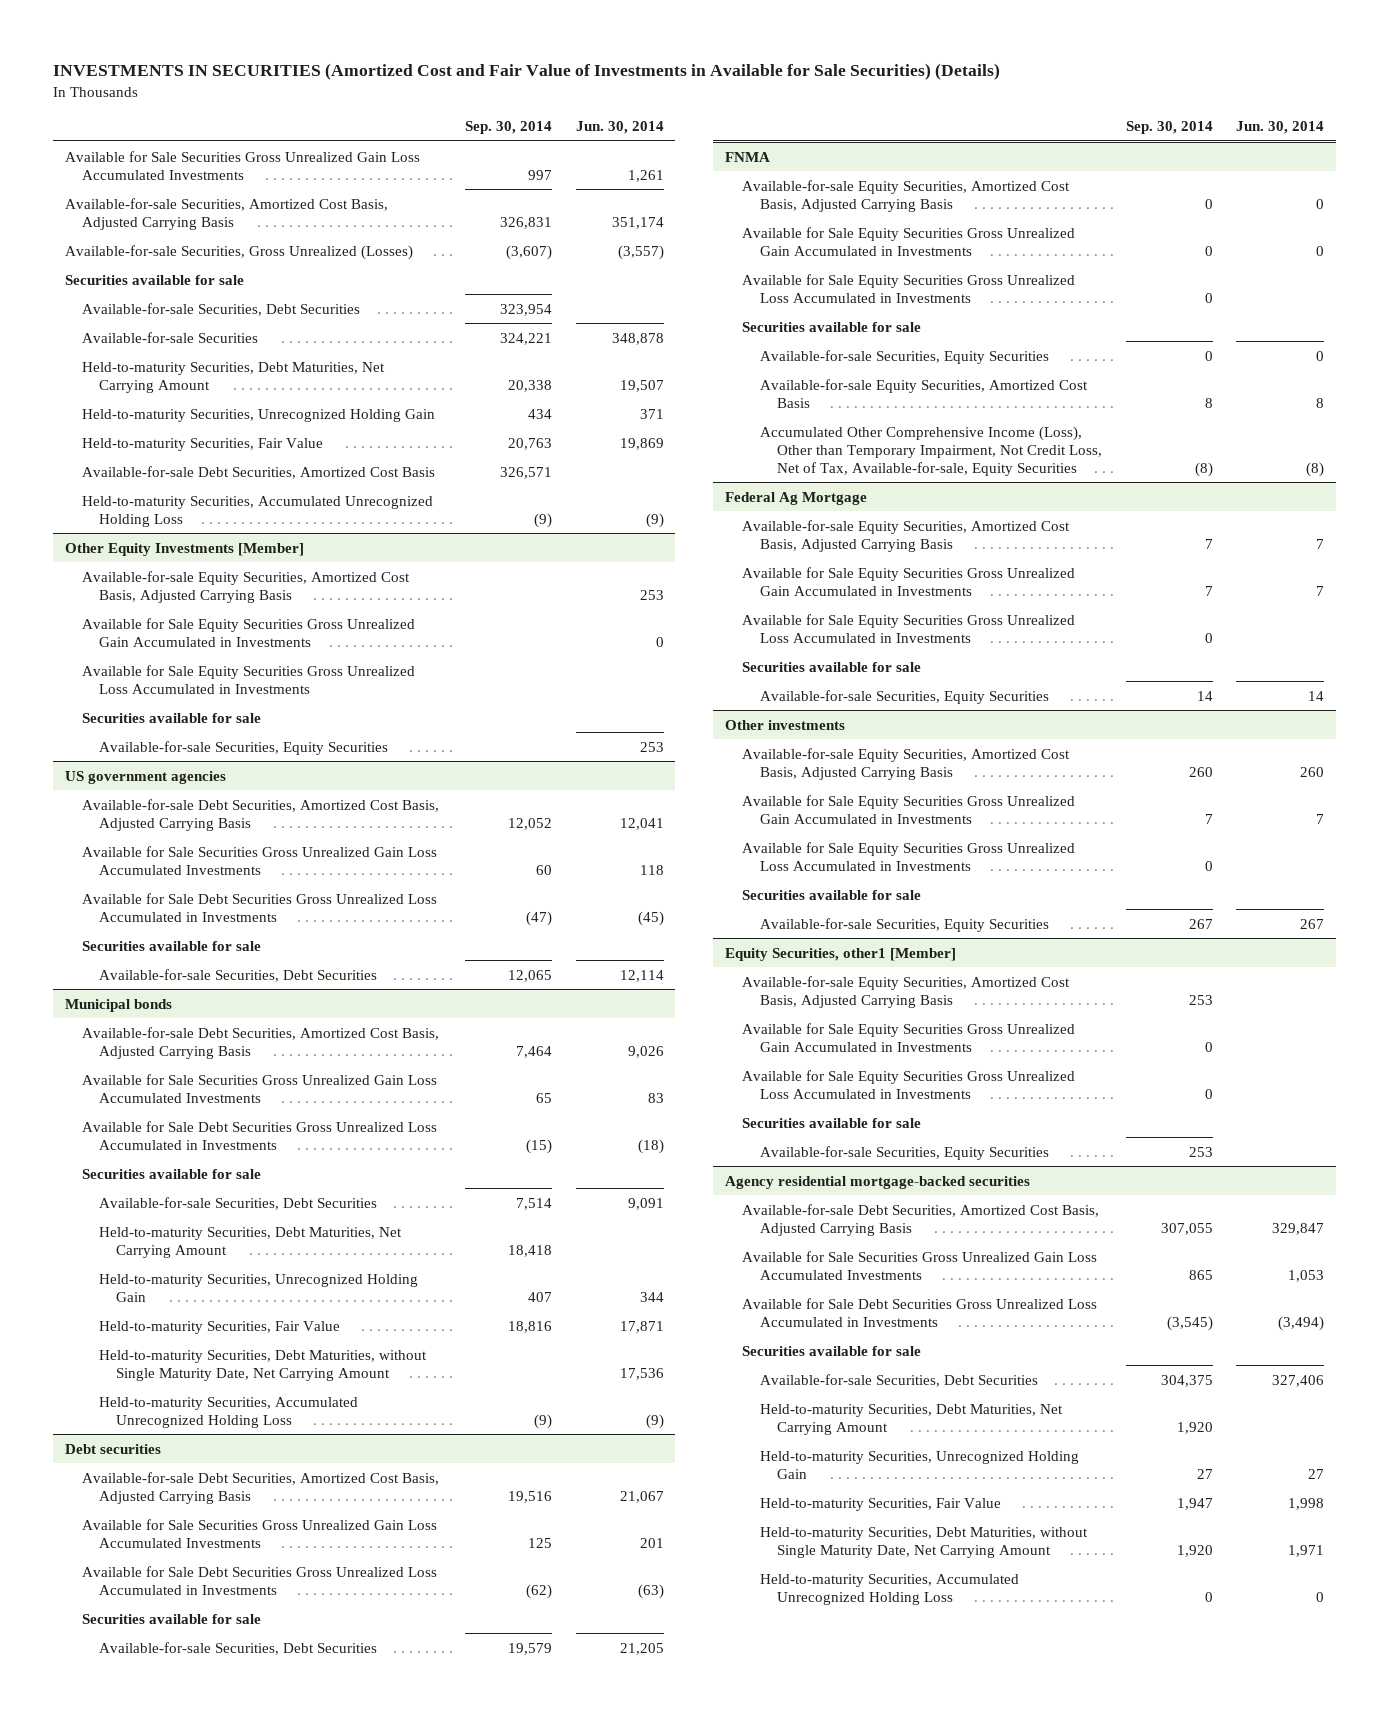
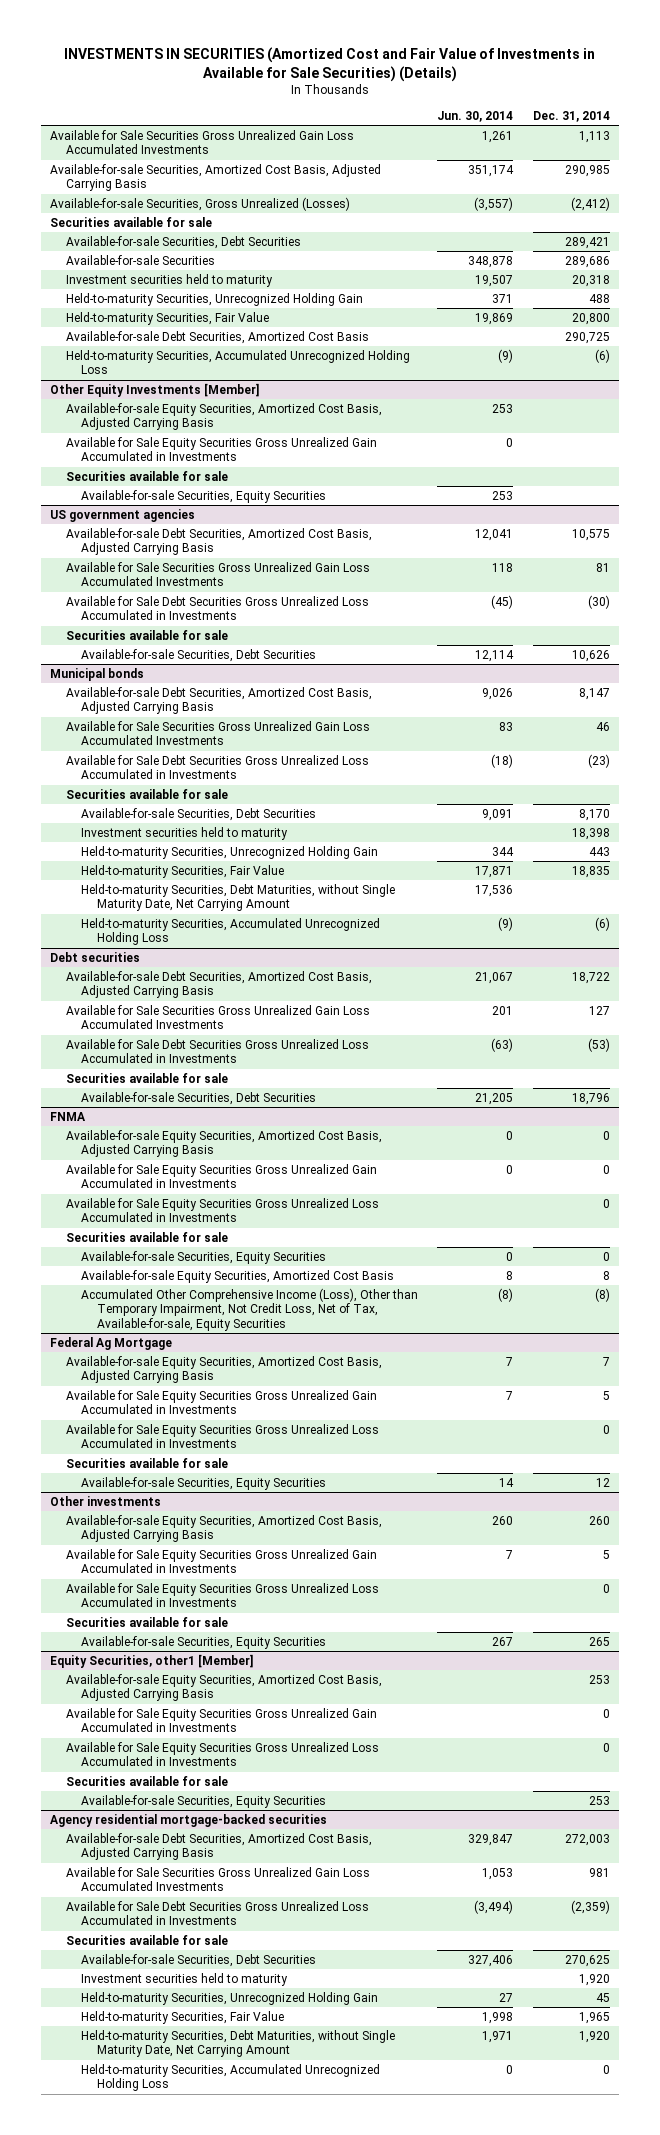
- | Sep. 30, 2014 | Jun. 30, 2014
+ | Jun. 30, 2014 | Dec. 31, 2014
- Held-to-maturity Securities, Debt Maturities, Net Carrying Amount | 20,338 | 19,507
+ Investment securities held to maturity | 19,507 | 20,318
@ Other Equity Investments [Member]
- Available for Sale Equity Securities Gross Unrealized Loss Accumulated in Investments
@ Municipal bonds
- Held-to-maturity Securities, Debt Maturities, Net Carrying Amount | 18,418 |
+ Investment securities held to maturity | | 18,398
@ Agency residential mortgage-backed securities
- Held-to-maturity Securities, Debt Maturities, Net Carrying Amount | 1,920 |
+ Investment securities held to maturity | | 1,920

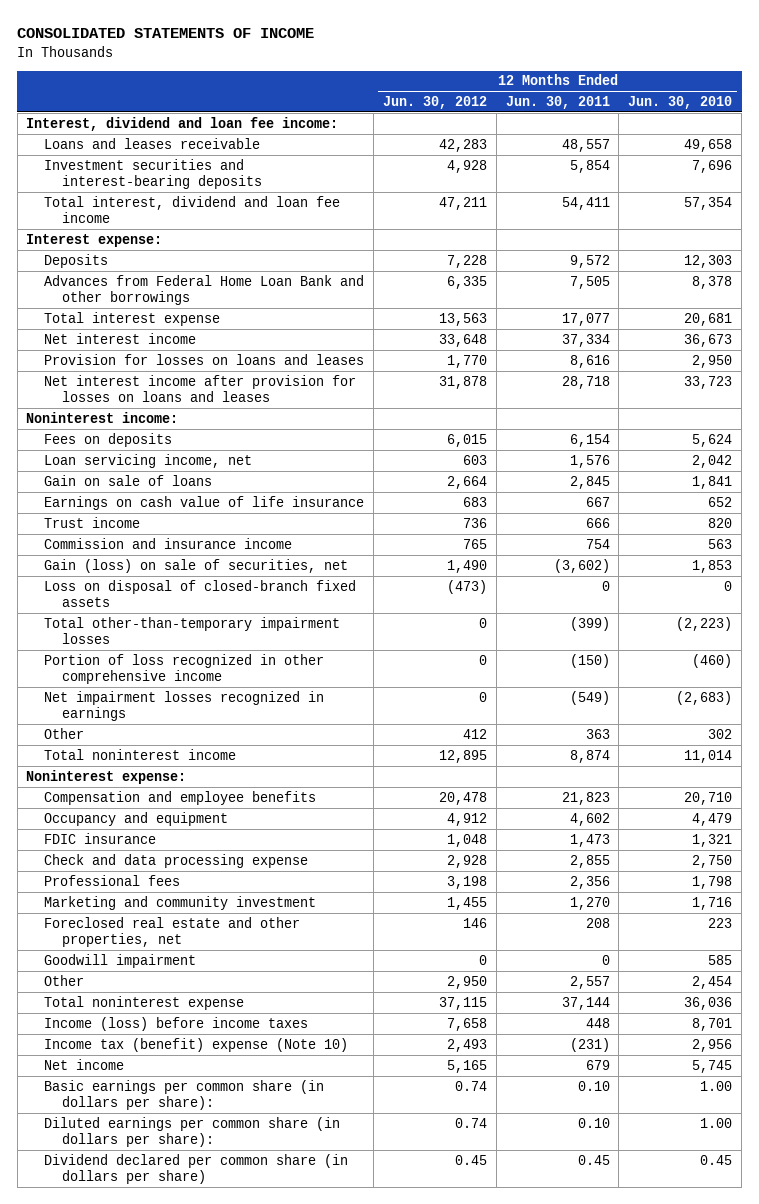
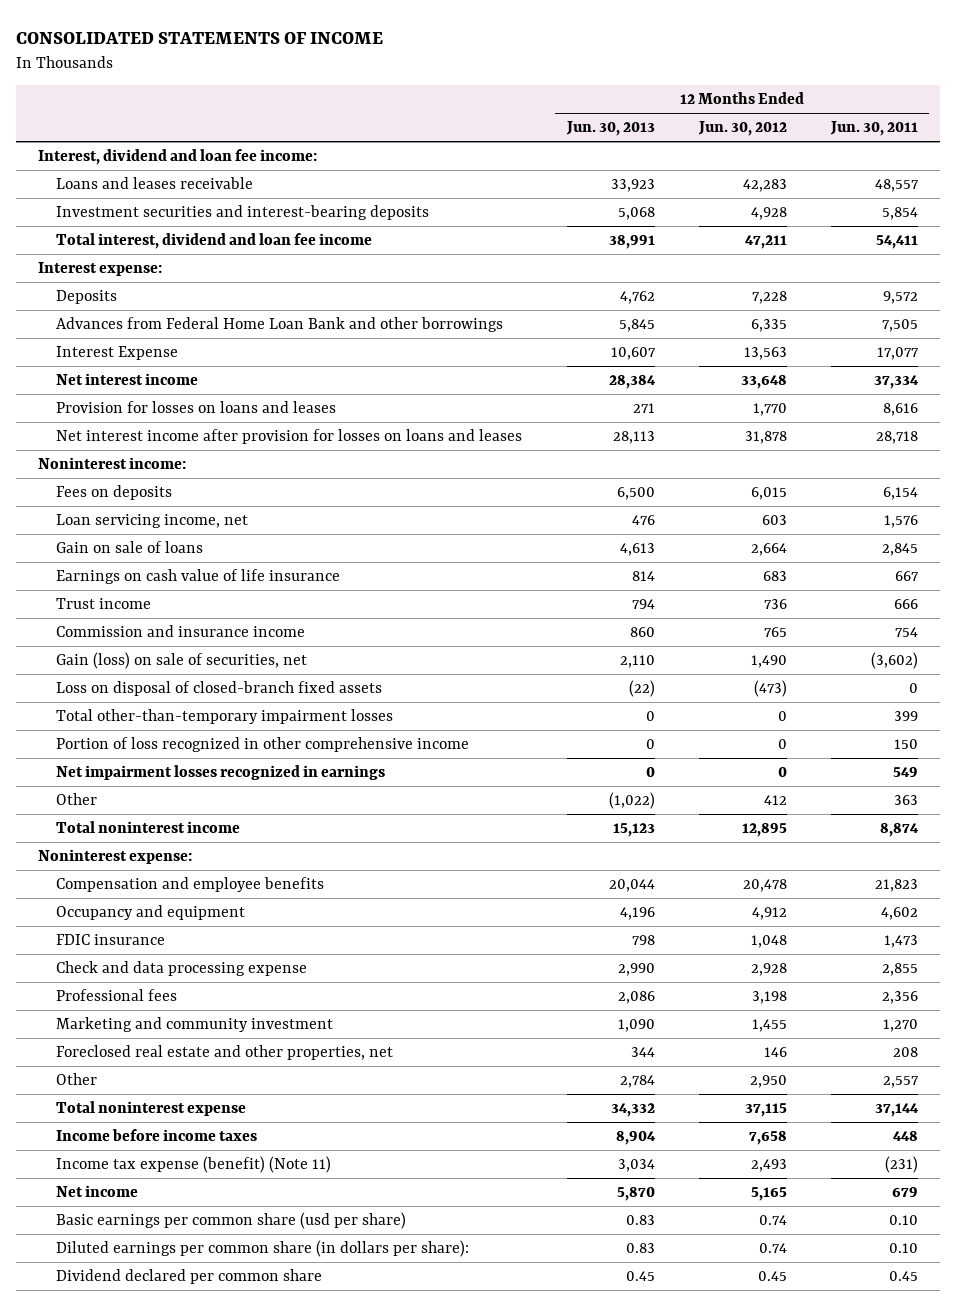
- | 12 Months Ended Jun. 30, 2012 | 12 Months Ended Jun. 30, 2011 | 12 Months Ended Jun. 30, 2010
+ | 12 Months Ended Jun. 30, 2013 | 12 Months Ended Jun. 30, 2012 | 12 Months Ended Jun. 30, 2011
- Total interest expense | 13,563 | 17,077 | 20,681
+ Interest Expense | 10,607 | 13,563 | 17,077
- Total other-than-temporary impairment losses | 0 | (399) | (2,223)
- Portion of loss recognized in other comprehensive income | 0 | (150) | (460)
- Net impairment losses recognized in earnings | 0 | (549) | (2,683)
+ Total other-than-temporary impairment losses | 0 | 0 | 399
+ Portion of loss recognized in other comprehensive income | 0 | 0 | 150
+ Net impairment losses recognized in earnings | 0 | 0 | 549
- Goodwill impairment | 0 | 0 | 585
- Income (loss) before income taxes | 7,658 | 448 | 8,701
- Income tax (benefit) expense (Note 10) | 2,493 | (231) | 2,956
+ Income before income taxes | 8,904 | 7,658 | 448
+ Income tax expense (benefit) (Note 11) | 3,034 | 2,493 | (231)
- Basic earnings per common share (in dollars per share): | 0.74 | 0.10 | 1.00
+ Basic earnings per common share (usd per share) | 0.83 | 0.74 | 0.10
- Dividend declared per common share (in dollars per share) | 0.45 | 0.45 | 0.45
+ Dividend declared per common share | 0.45 | 0.45 | 0.45

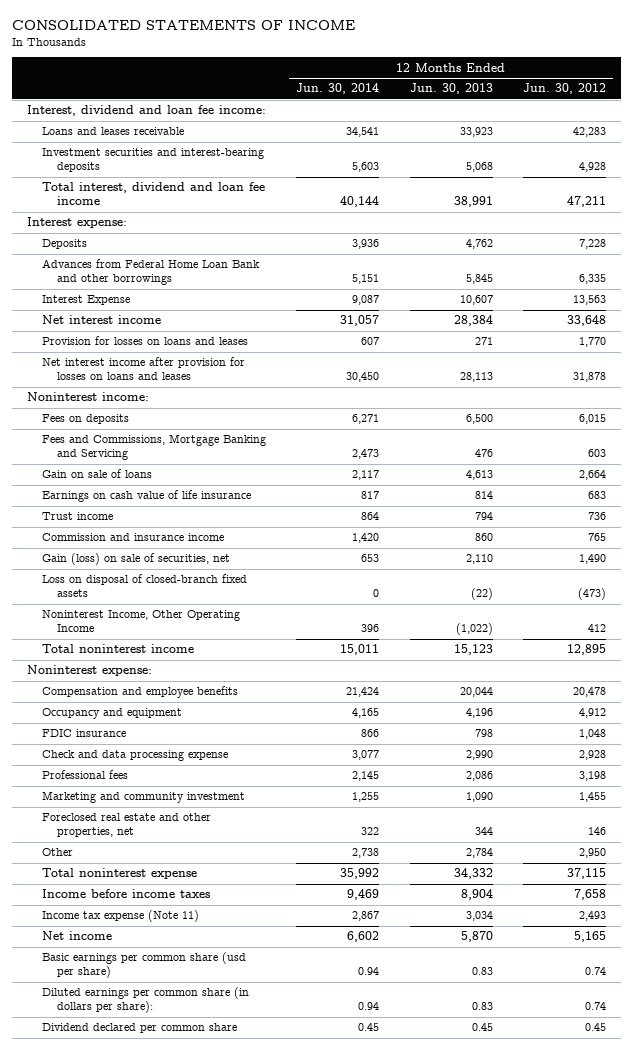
- | 12 Months Ended Jun. 30, 2013 | 12 Months Ended Jun. 30, 2012 | 12 Months Ended Jun. 30, 2011
+ | 12 Months Ended Jun. 30, 2014 | 12 Months Ended Jun. 30, 2013 | 12 Months Ended Jun. 30, 2012
- Loan servicing income, net | 476 | 603 | 1,576
+ Fees and Commissions, Mortgage Banking and Servicing | 2,473 | 476 | 603
- Total other-than-temporary impairment losses | 0 | 0 | 399
- Portion of loss recognized in other comprehensive income | 0 | 0 | 150
- Net impairment losses recognized in earnings | 0 | 0 | 549
- Other | (1,022) | 412 | 363
+ Noninterest Income, Other Operating Income | 396 | (1,022) | 412
- Income tax expense (benefit) (Note 11) | 3,034 | 2,493 | (231)
+ Income tax expense (Note 11) | 2,867 | 3,034 | 2,493

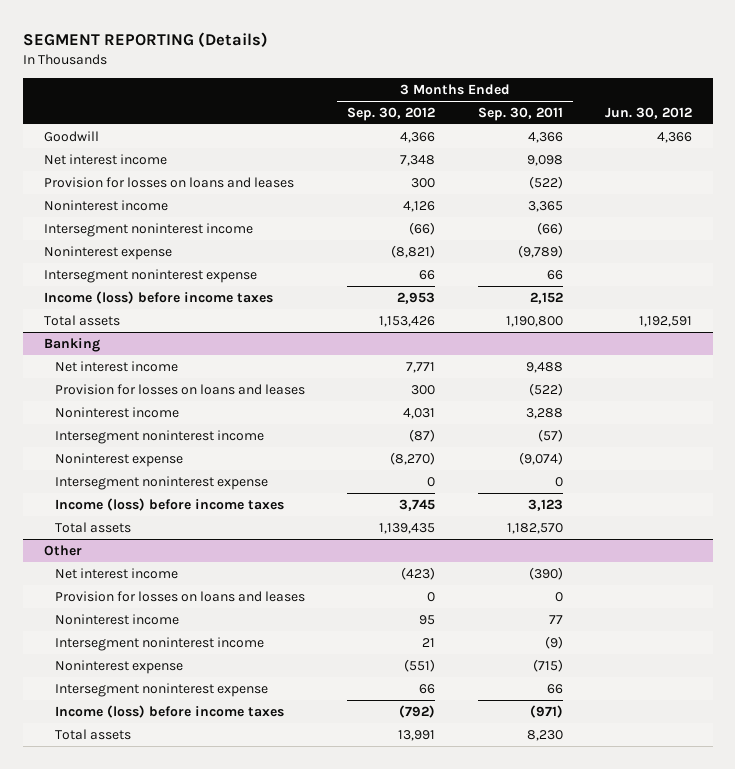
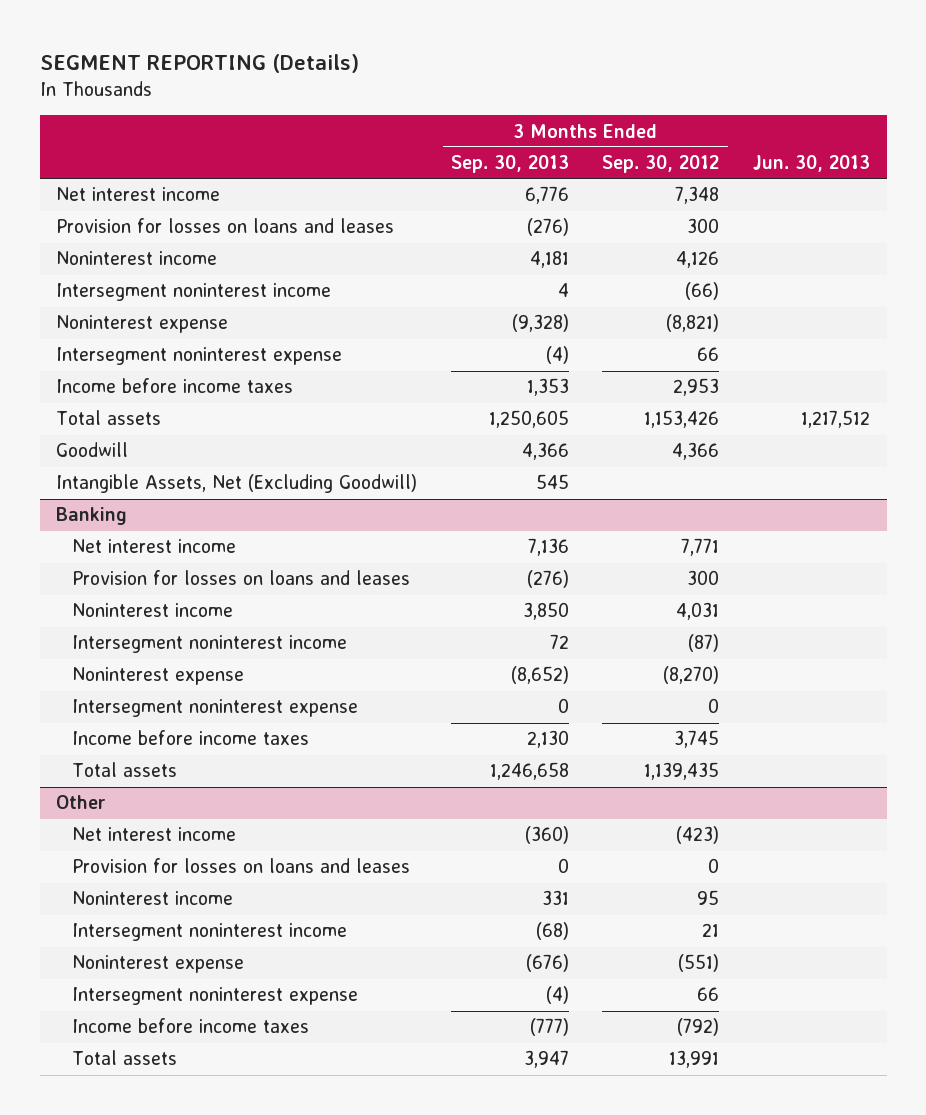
- | 3 Months Ended Sep. 30, 2012 | 3 Months Ended Sep. 30, 2011 | Jun. 30, 2012
+ | 3 Months Ended Sep. 30, 2013 | 3 Months Ended Sep. 30, 2012 | Jun. 30, 2013
- Income (loss) before income taxes | 2,953 | 2,152 |
+ Income before income taxes | 1,353 | 2,953 |
moved down: Goodwill | 4,366 | 4,366 |
+ Intangible Assets, Net (Excluding Goodwill) | 545 | |
@ Banking
- Income (loss) before income taxes | 3,745 | 3,123 |
+ Income before income taxes | 2,130 | 3,745 |
@ Other
- Income (loss) before income taxes | (792) | (971) |
+ Income before income taxes | (777) | (792) |

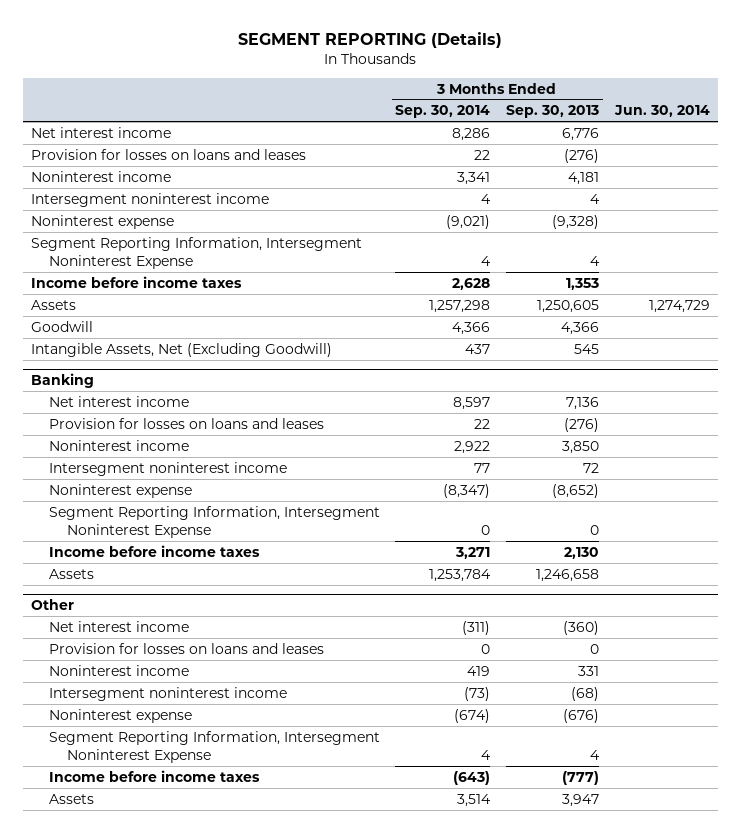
- | 3 Months Ended Sep. 30, 2013 | 3 Months Ended Sep. 30, 2012 | Jun. 30, 2013
+ | 3 Months Ended Sep. 30, 2014 | 3 Months Ended Sep. 30, 2013 | Jun. 30, 2014
- Intersegment noninterest expense | (4) | 66 |
+ Segment Reporting Information, Intersegment Noninterest Expense | 4 | 4 |
- Total assets | 1,250,605 | 1,153,426 | 1,217,512
+ Assets | 1,257,298 | 1,250,605 | 1,274,729
@ Banking
- Intersegment noninterest expense | 0 | 0 |
+ Segment Reporting Information, Intersegment Noninterest Expense | 0 | 0 |
- Total assets | 1,246,658 | 1,139,435 |
+ Assets | 1,253,784 | 1,246,658 |
@ Other
- Intersegment noninterest expense | (4) | 66 |
+ Segment Reporting Information, Intersegment Noninterest Expense | 4 | 4 |
- Total assets | 3,947 | 13,991 |
+ Assets | 3,514 | 3,947 |

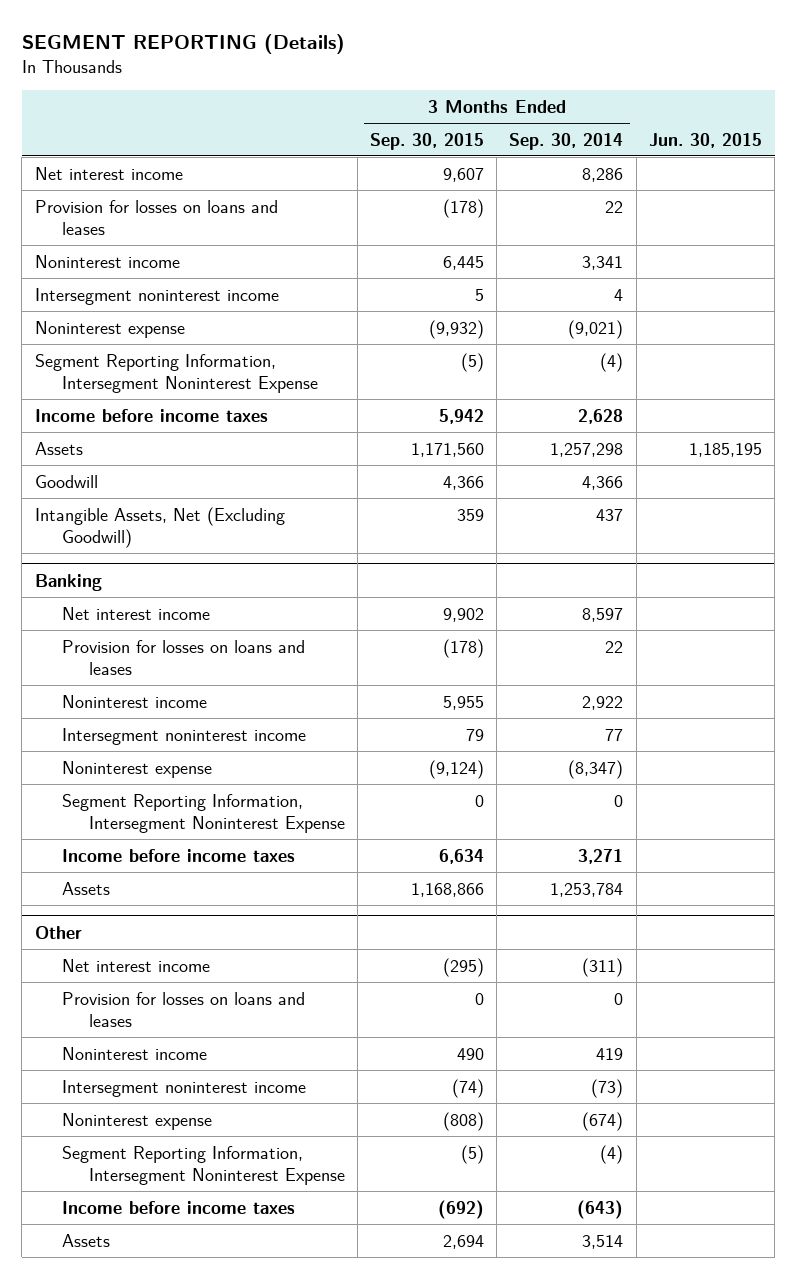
- | 3 Months Ended Sep. 30, 2014 | 3 Months Ended Sep. 30, 2013 | Jun. 30, 2014
+ | 3 Months Ended Sep. 30, 2015 | 3 Months Ended Sep. 30, 2014 | Jun. 30, 2015
- Segment Reporting Information, Intersegment Noninterest Expense | 4 | 4 |
+ Segment Reporting Information, Intersegment Noninterest Expense | (5) | (4) |
@ Other
- Segment Reporting Information, Intersegment Noninterest Expense | 4 | 4 |
+ Segment Reporting Information, Intersegment Noninterest Expense | (5) | (4) |

